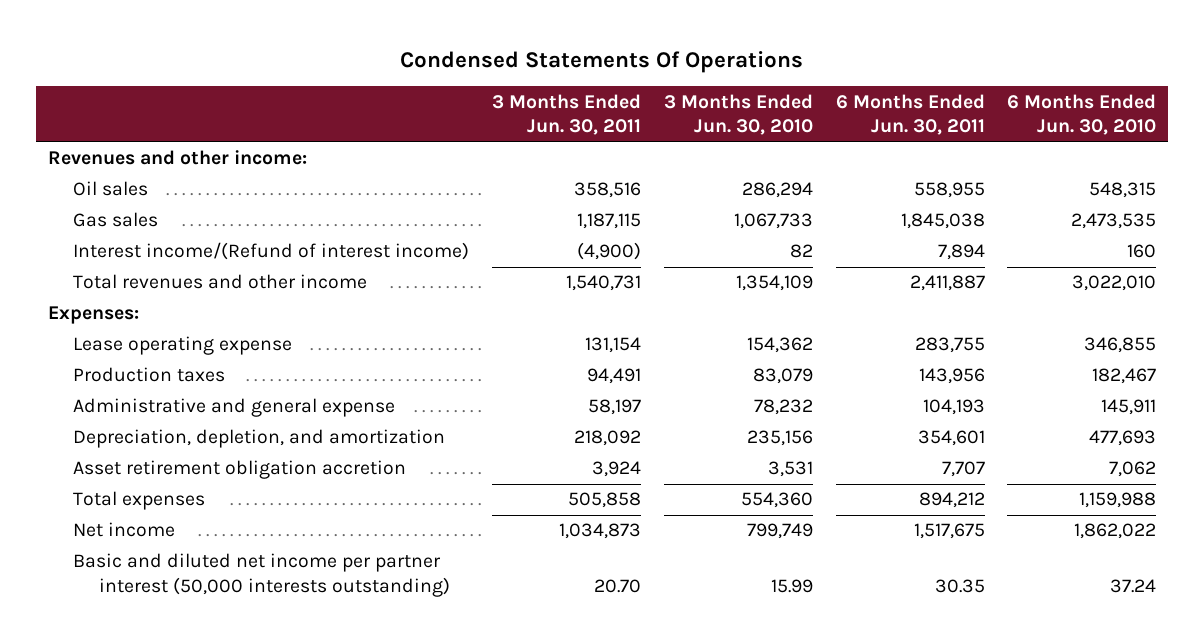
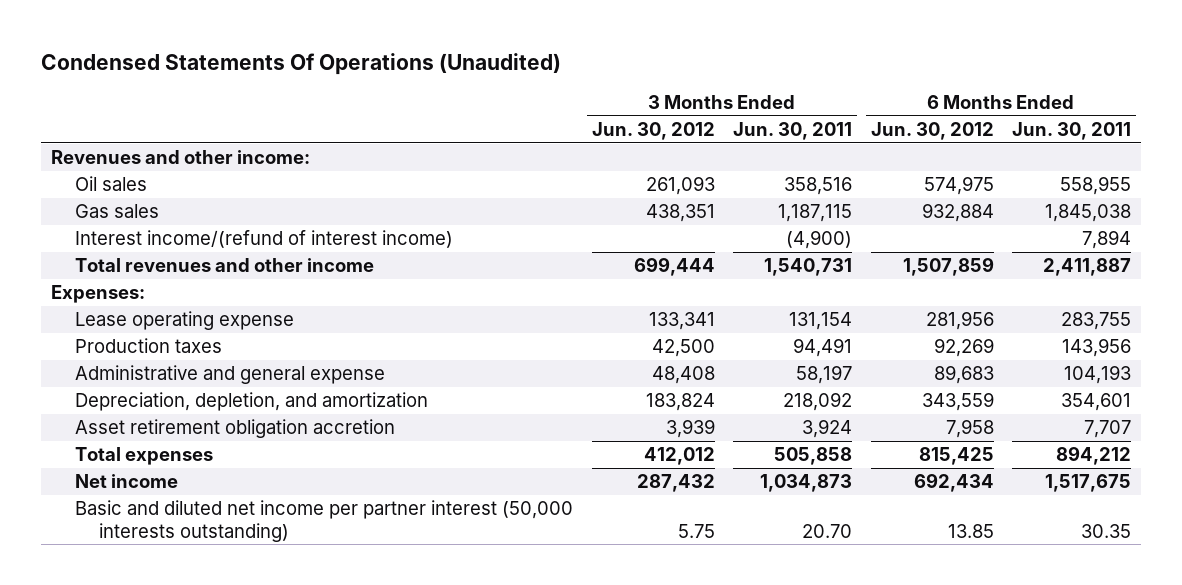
- Condensed Statements Of Operations
+ Condensed Statements Of Operations (Unaudited)
- | 3 Months Ended Jun. 30, 2011 | 3 Months Ended Jun. 30, 2010 | 6 Months Ended Jun. 30, 2011 | 6 Months Ended Jun. 30, 2010
+ | 3 Months Ended Jun. 30, 2012 | 3 Months Ended Jun. 30, 2011 | 6 Months Ended Jun. 30, 2012 | 6 Months Ended Jun. 30, 2011
- Interest income/(Refund of interest income) | (4,900) | 82 | 7,894 | 160
+ Interest income/(refund of interest income) | | (4,900) | | 7,894

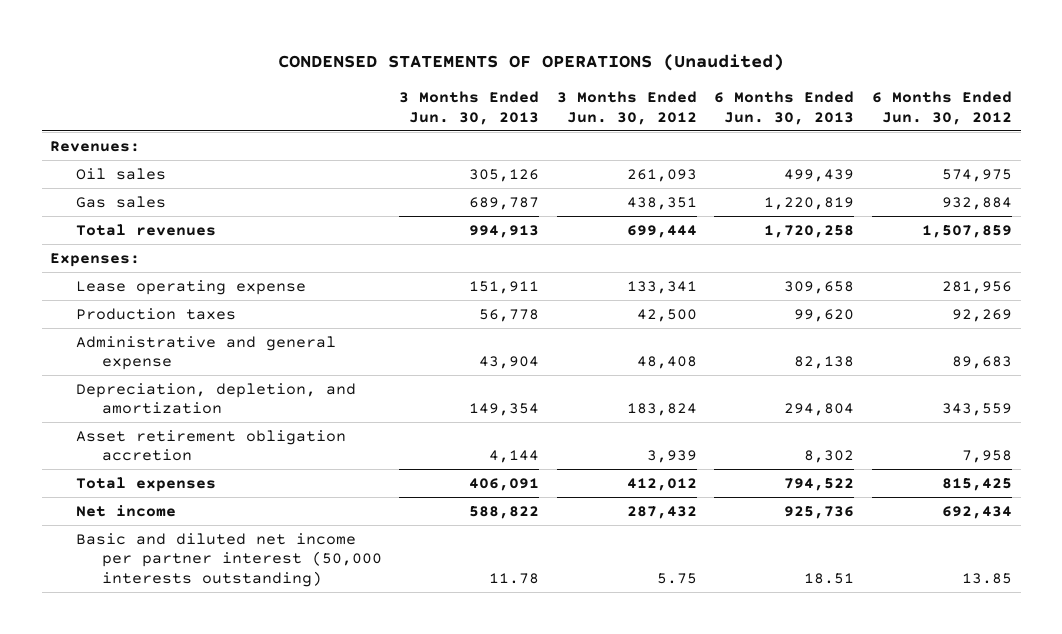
- Condensed Statements Of Operations (Unaudited)
+ CONDENSED STATEMENTS OF OPERATIONS (Unaudited)
- | 3 Months Ended Jun. 30, 2012 | 3 Months Ended Jun. 30, 2011 | 6 Months Ended Jun. 30, 2012 | 6 Months Ended Jun. 30, 2011
+ | 3 Months Ended Jun. 30, 2013 | 3 Months Ended Jun. 30, 2012 | 6 Months Ended Jun. 30, 2013 | 6 Months Ended Jun. 30, 2012
- Revenues and other income:
+ Revenues:
- Interest income/(refund of interest income) | | (4,900) | | 7,894
- Total revenues and other income | 699,444 | 1,540,731 | 1,507,859 | 2,411,887
+ Total revenues | 994,913 | 699,444 | 1,720,258 | 1,507,859

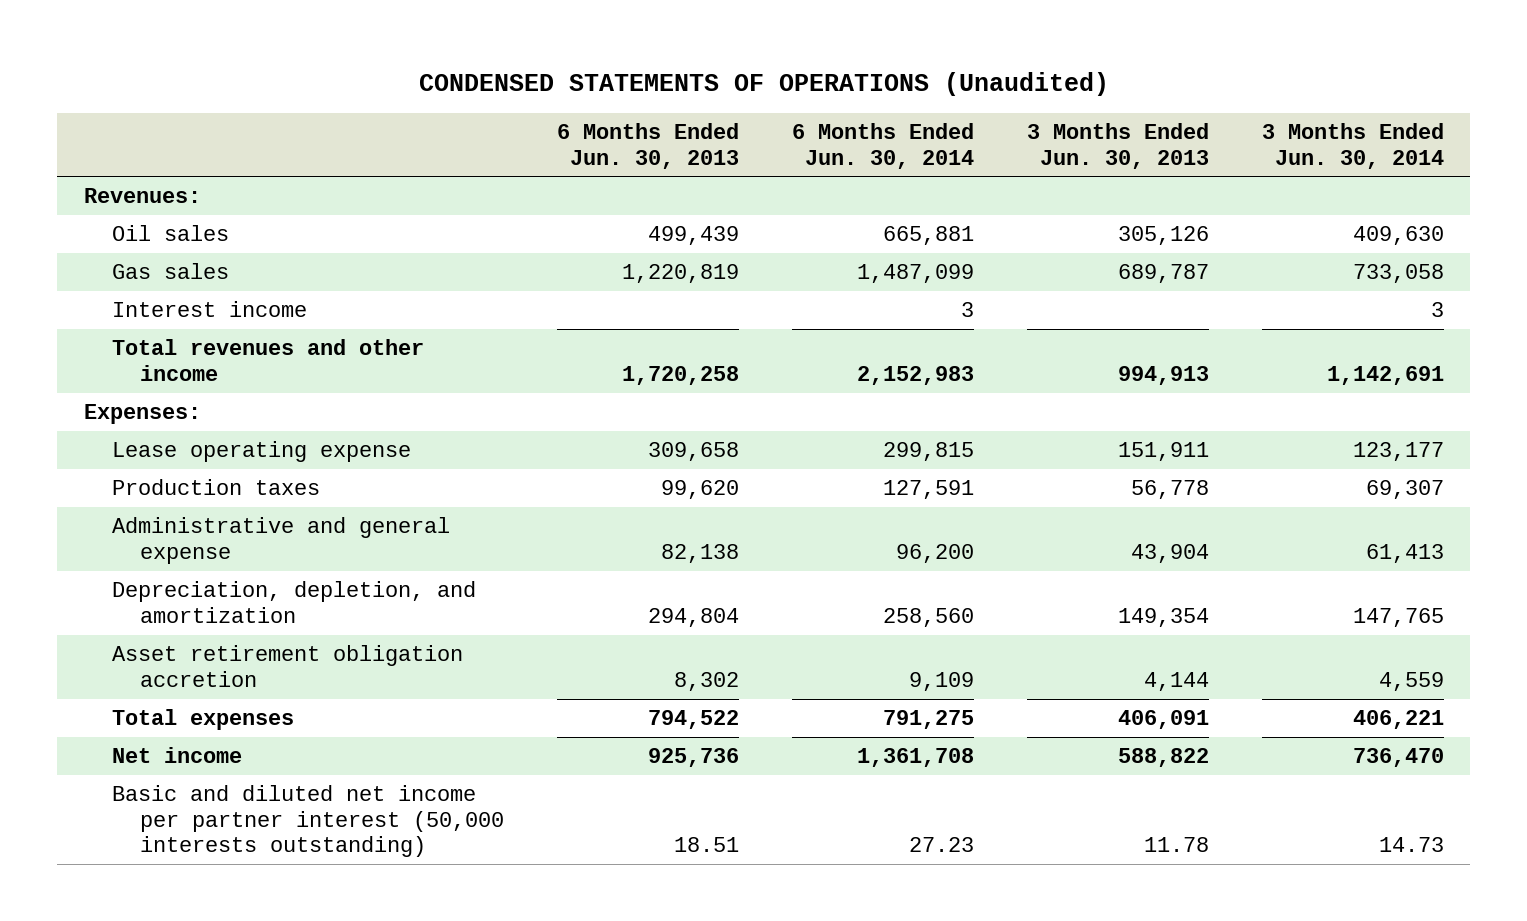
- | 3 Months Ended Jun. 30, 2013 | 3 Months Ended Jun. 30, 2012 | 6 Months Ended Jun. 30, 2013 | 6 Months Ended Jun. 30, 2012
+ | 6 Months Ended Jun. 30, 2013 | 6 Months Ended Jun. 30, 2014 | 3 Months Ended Jun. 30, 2013 | 3 Months Ended Jun. 30, 2014
- Total revenues | 994,913 | 699,444 | 1,720,258 | 1,507,859
+ Interest income | | 3 | | 3
+ Total revenues and other income | 1,720,258 | 2,152,983 | 994,913 | 1,142,691

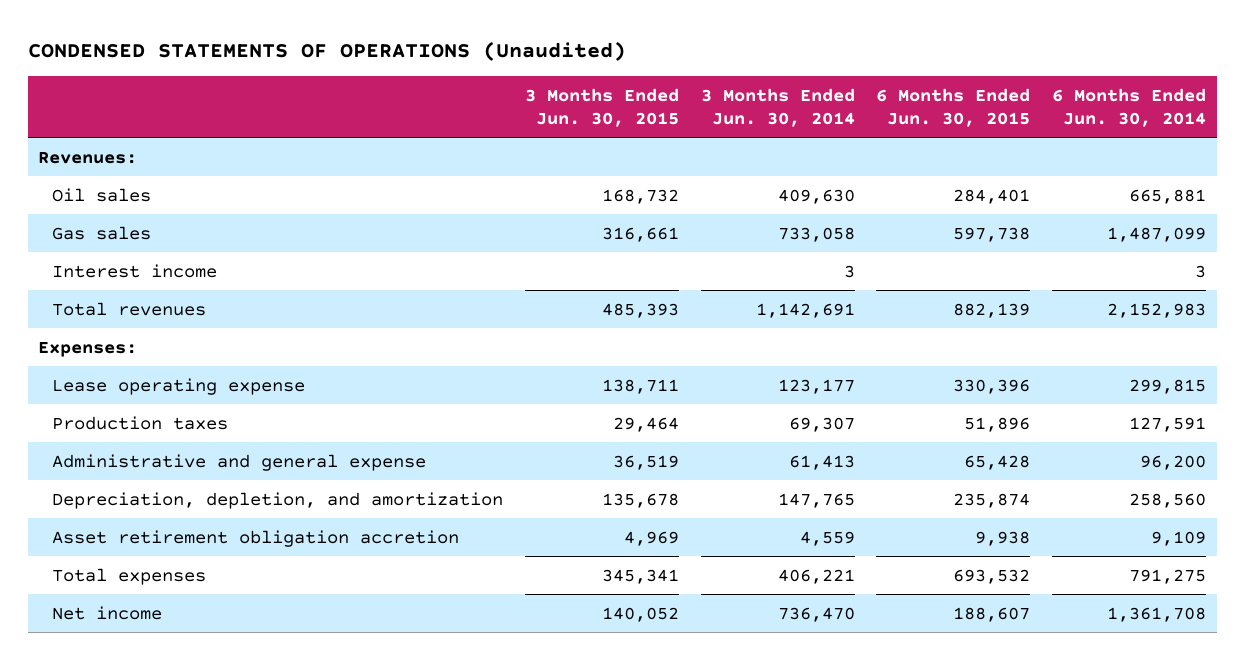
- | 6 Months Ended Jun. 30, 2013 | 6 Months Ended Jun. 30, 2014 | 3 Months Ended Jun. 30, 2013 | 3 Months Ended Jun. 30, 2014
+ | 3 Months Ended Jun. 30, 2015 | 3 Months Ended Jun. 30, 2014 | 6 Months Ended Jun. 30, 2015 | 6 Months Ended Jun. 30, 2014
- Total revenues and other income | 1,720,258 | 2,152,983 | 994,913 | 1,142,691
+ Total revenues | 485,393 | 1,142,691 | 882,139 | 2,152,983
- Basic and diluted net income per partner interest (50,000 interests outstanding) | 18.51 | 27.23 | 11.78 | 14.73

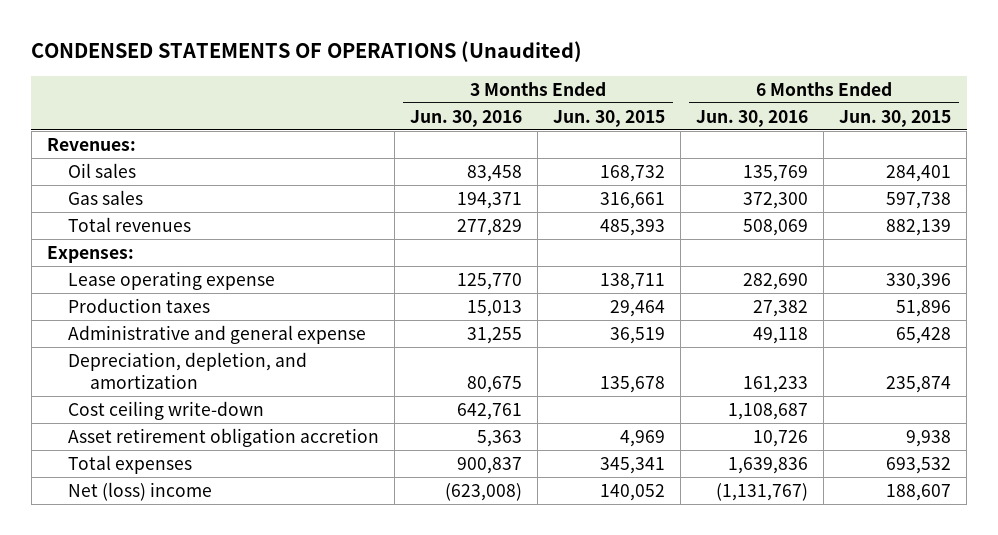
- | 3 Months Ended Jun. 30, 2015 | 3 Months Ended Jun. 30, 2014 | 6 Months Ended Jun. 30, 2015 | 6 Months Ended Jun. 30, 2014
+ | 3 Months Ended Jun. 30, 2016 | 3 Months Ended Jun. 30, 2015 | 6 Months Ended Jun. 30, 2016 | 6 Months Ended Jun. 30, 2015
- Interest income | | 3 | | 3
+ Cost ceiling write-down | 642,761 | | 1,108,687 |
- Net income | 140,052 | 736,470 | 188,607 | 1,361,708
+ Net (loss) income | (623,008) | 140,052 | (1,131,767) | 188,607

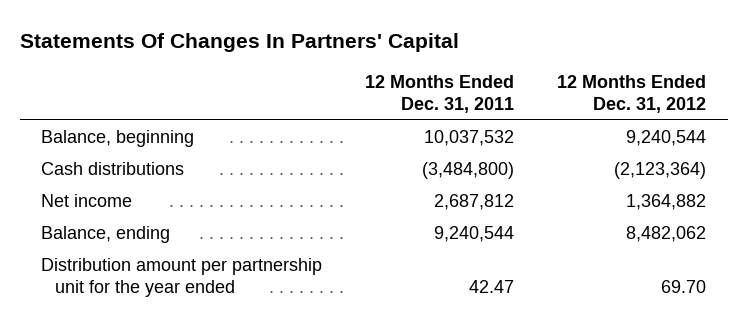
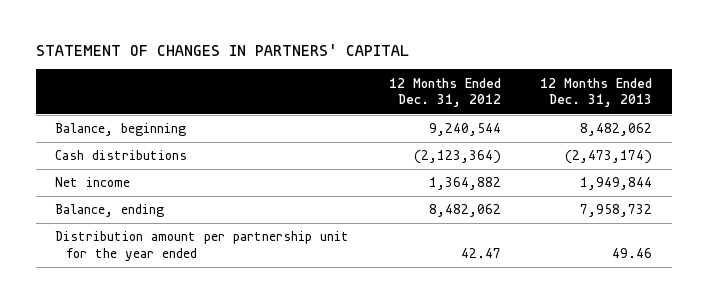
- Statements Of Changes In Partners' Capital
+ STATEMENT OF CHANGES IN PARTNERS' CAPITAL
- | 12 Months Ended Dec. 31, 2011 | 12 Months Ended Dec. 31, 2012
+ | 12 Months Ended Dec. 31, 2012 | 12 Months Ended Dec. 31, 2013
- Distribution amount per partnership unit for the year ended | 42.47 | 69.70
+ Distribution amount per partnership unit for the year ended | 42.47 | 49.46

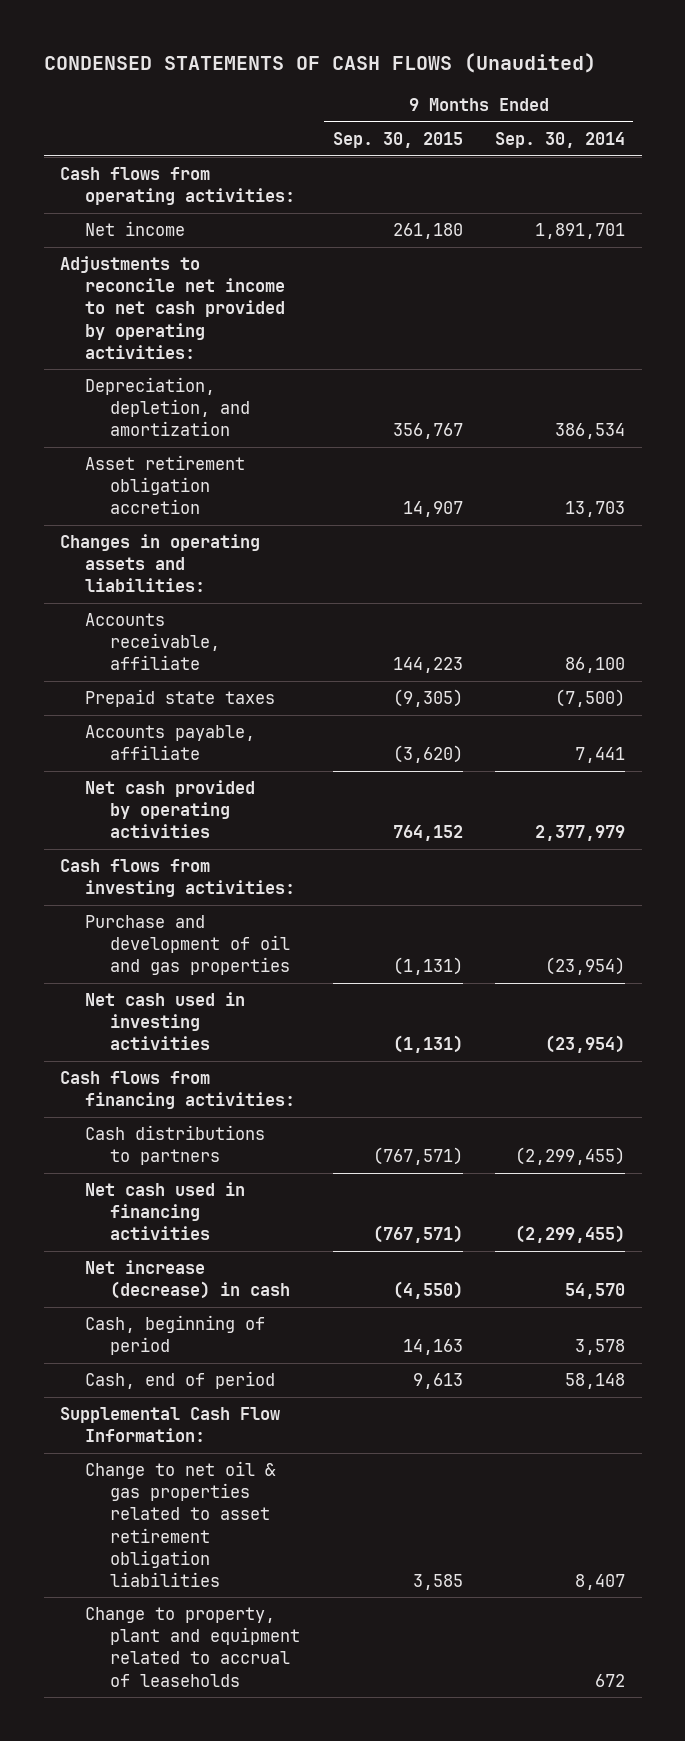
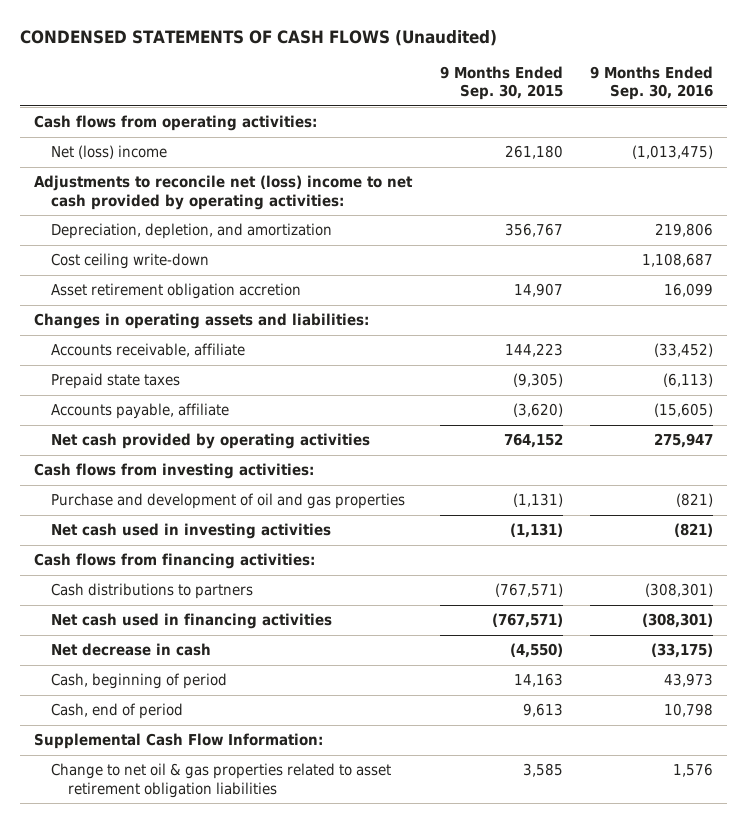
- | 9 Months Ended Sep. 30, 2015 | 9 Months Ended Sep. 30, 2014
+ | 9 Months Ended Sep. 30, 2015 | 9 Months Ended Sep. 30, 2016
- Net income | 261,180 | 1,891,701
- Adjustments to reconcile net income to net cash provided by operating activities:
+ Net (loss) income | 261,180 | (1,013,475)
+ Adjustments to reconcile net (loss) income to net cash provided by operating activities:
+ Cost ceiling write-down | | 1,108,687
- Net increase (decrease) in cash | (4,550) | 54,570
+ Net decrease in cash | (4,550) | (33,175)
- Change to property, plant and equipment related to accrual of leaseholds | | 672

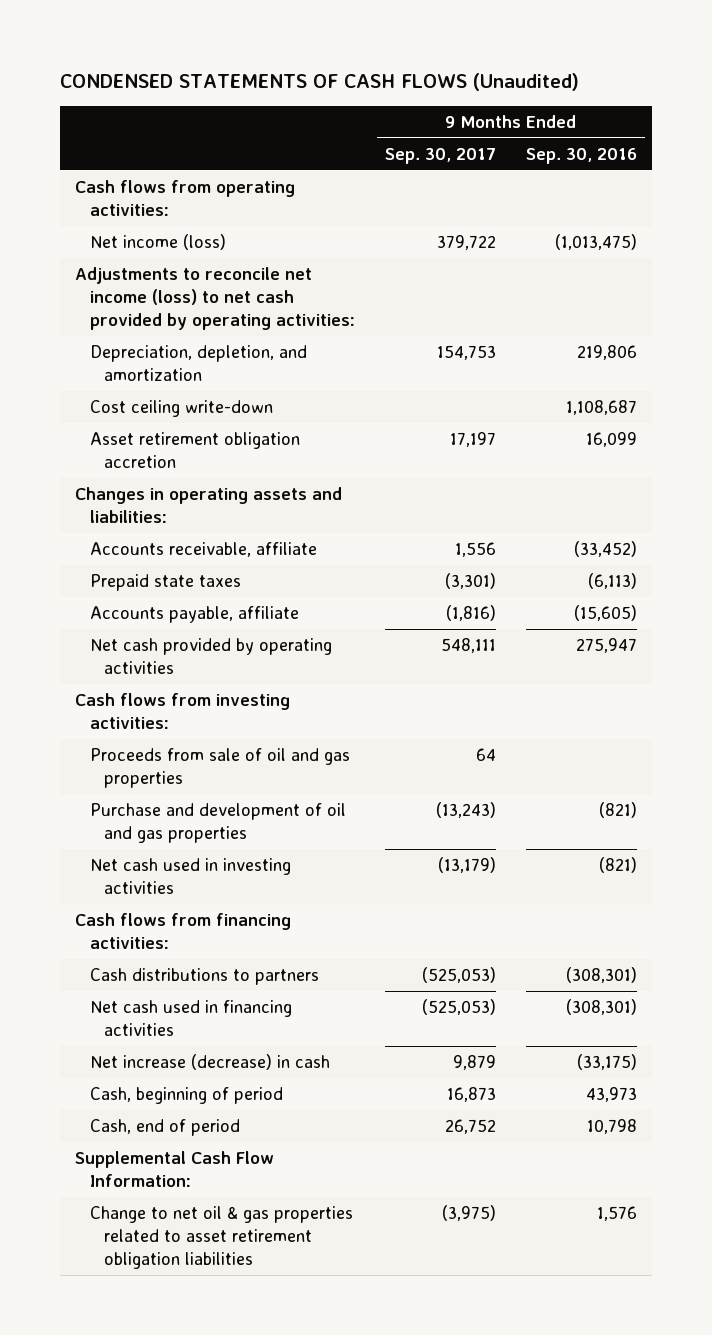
- | 9 Months Ended Sep. 30, 2015 | 9 Months Ended Sep. 30, 2016
+ | 9 Months Ended Sep. 30, 2017 | 9 Months Ended Sep. 30, 2016
- Net (loss) income | 261,180 | (1,013,475)
- Adjustments to reconcile net (loss) income to net cash provided by operating activities:
+ Net income (loss) | 379,722 | (1,013,475)
+ Adjustments to reconcile net income (loss) to net cash provided by operating activities:
+ Proceeds from sale of oil and gas properties | 64 |
- Net decrease in cash | (4,550) | (33,175)
+ Net increase (decrease) in cash | 9,879 | (33,175)

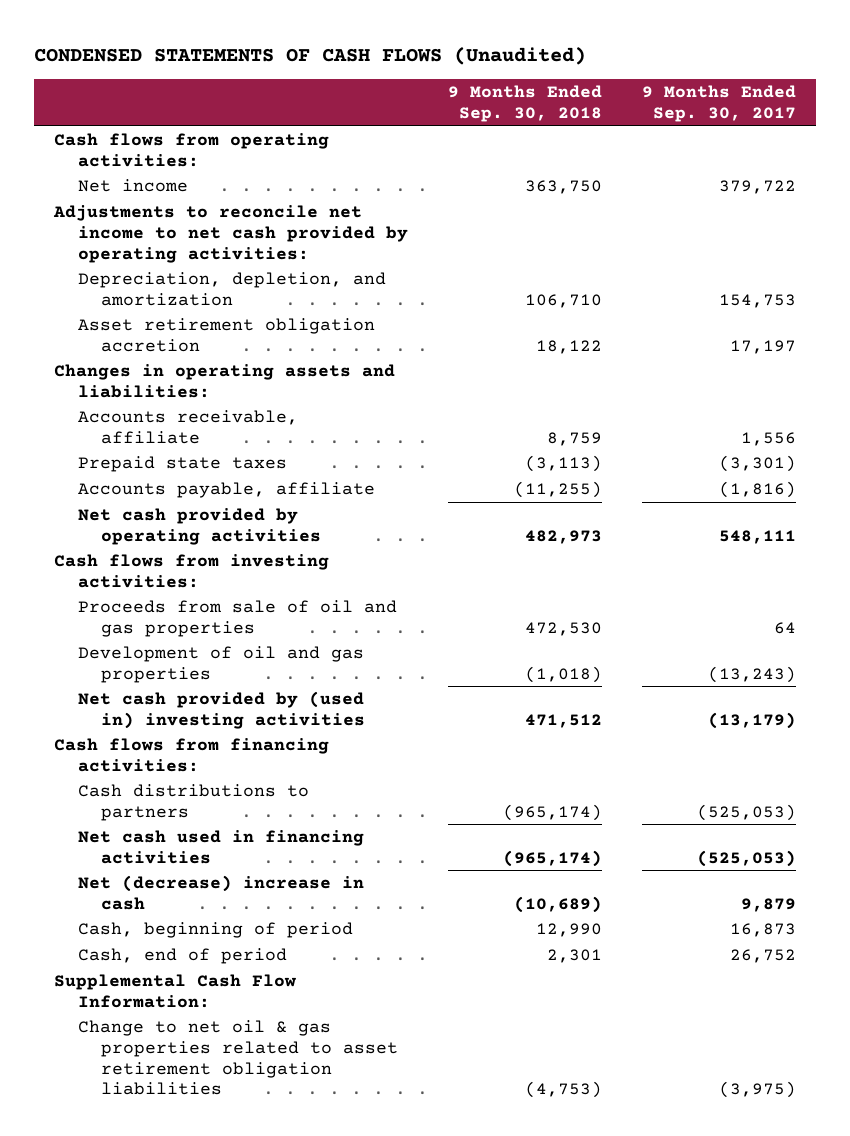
- | 9 Months Ended Sep. 30, 2017 | 9 Months Ended Sep. 30, 2016
+ | 9 Months Ended Sep. 30, 2018 | 9 Months Ended Sep. 30, 2017
- Net income (loss) | 379,722 | (1,013,475)
- Adjustments to reconcile net income (loss) to net cash provided by operating activities:
+ Net income | 363,750 | 379,722
+ Adjustments to reconcile net income to net cash provided by operating activities:
- Cost ceiling write-down | | 1,108,687
- Purchase and development of oil and gas properties | (13,243) | (821)
- Net cash used in investing activities | (13,179) | (821)
+ Development of oil and gas properties | (1,018) | (13,243)
+ Net cash provided by (used in) investing activities | 471,512 | (13,179)
- Net increase (decrease) in cash | 9,879 | (33,175)
+ Net (decrease) increase in cash | (10,689) | 9,879

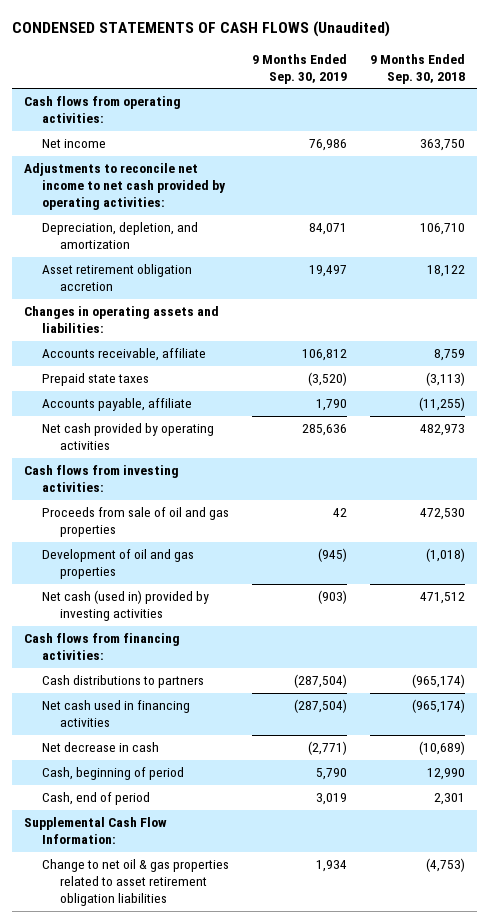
- | 9 Months Ended Sep. 30, 2018 | 9 Months Ended Sep. 30, 2017
+ | 9 Months Ended Sep. 30, 2019 | 9 Months Ended Sep. 30, 2018
- Net cash provided by (used in) investing activities | 471,512 | (13,179)
+ Net cash (used in) provided by investing activities | (903) | 471,512
- Net (decrease) increase in cash | (10,689) | 9,879
+ Net decrease in cash | (2,771) | (10,689)

